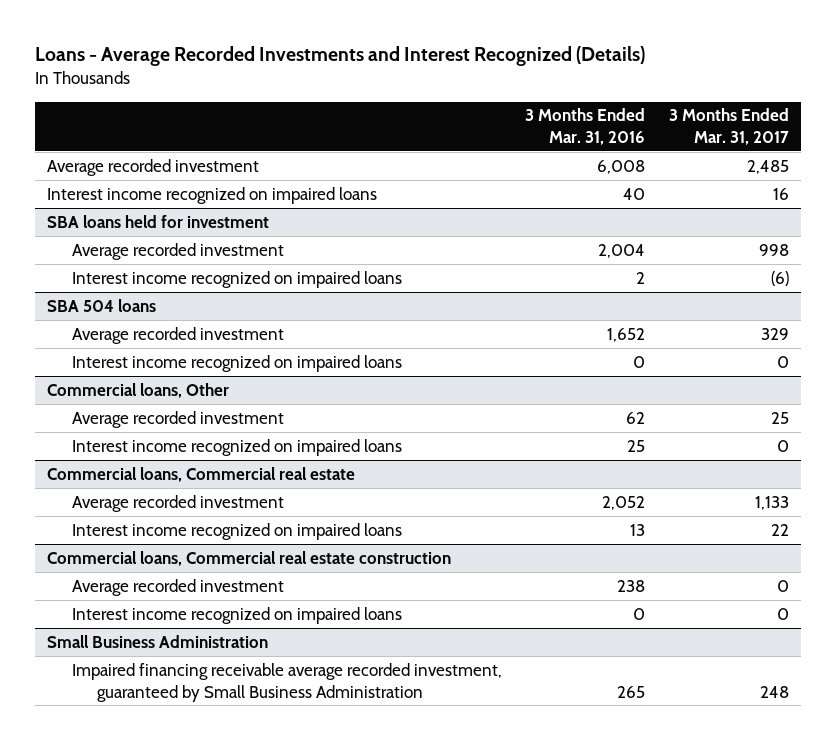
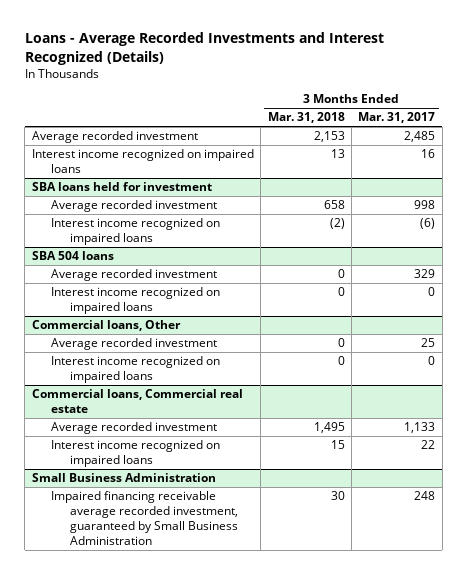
- | 3 Months Ended Mar. 31, 2016 | 3 Months Ended Mar. 31, 2017
+ | 3 Months Ended Mar. 31, 2018 | 3 Months Ended Mar. 31, 2017
- Commercial loans, Commercial real estate construction
- Average recorded investment | 238 | 0
- Interest income recognized on impaired loans | 0 | 0

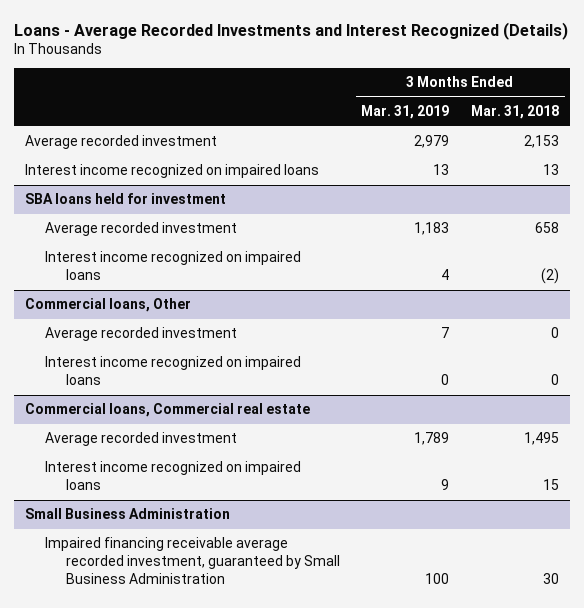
- | 3 Months Ended Mar. 31, 2018 | 3 Months Ended Mar. 31, 2017
+ | 3 Months Ended Mar. 31, 2019 | 3 Months Ended Mar. 31, 2018
- SBA 504 loans
- Average recorded investment | 0 | 329
- Interest income recognized on impaired loans | 0 | 0

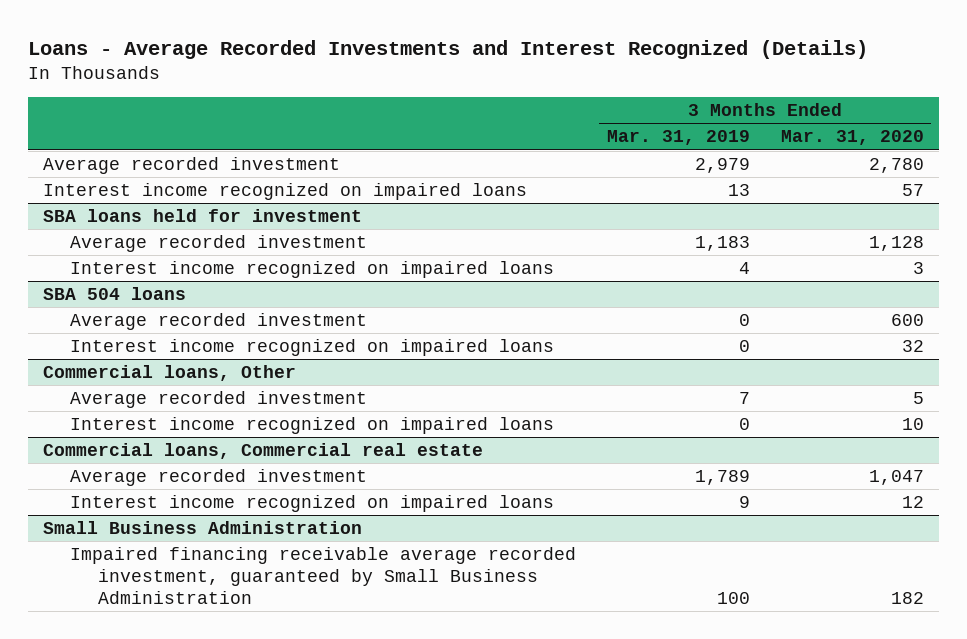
- | 3 Months Ended Mar. 31, 2019 | 3 Months Ended Mar. 31, 2018
+ | 3 Months Ended Mar. 31, 2019 | 3 Months Ended Mar. 31, 2020
+ SBA 504 loans
+ Average recorded investment | 0 | 600
+ Interest income recognized on impaired loans | 0 | 32

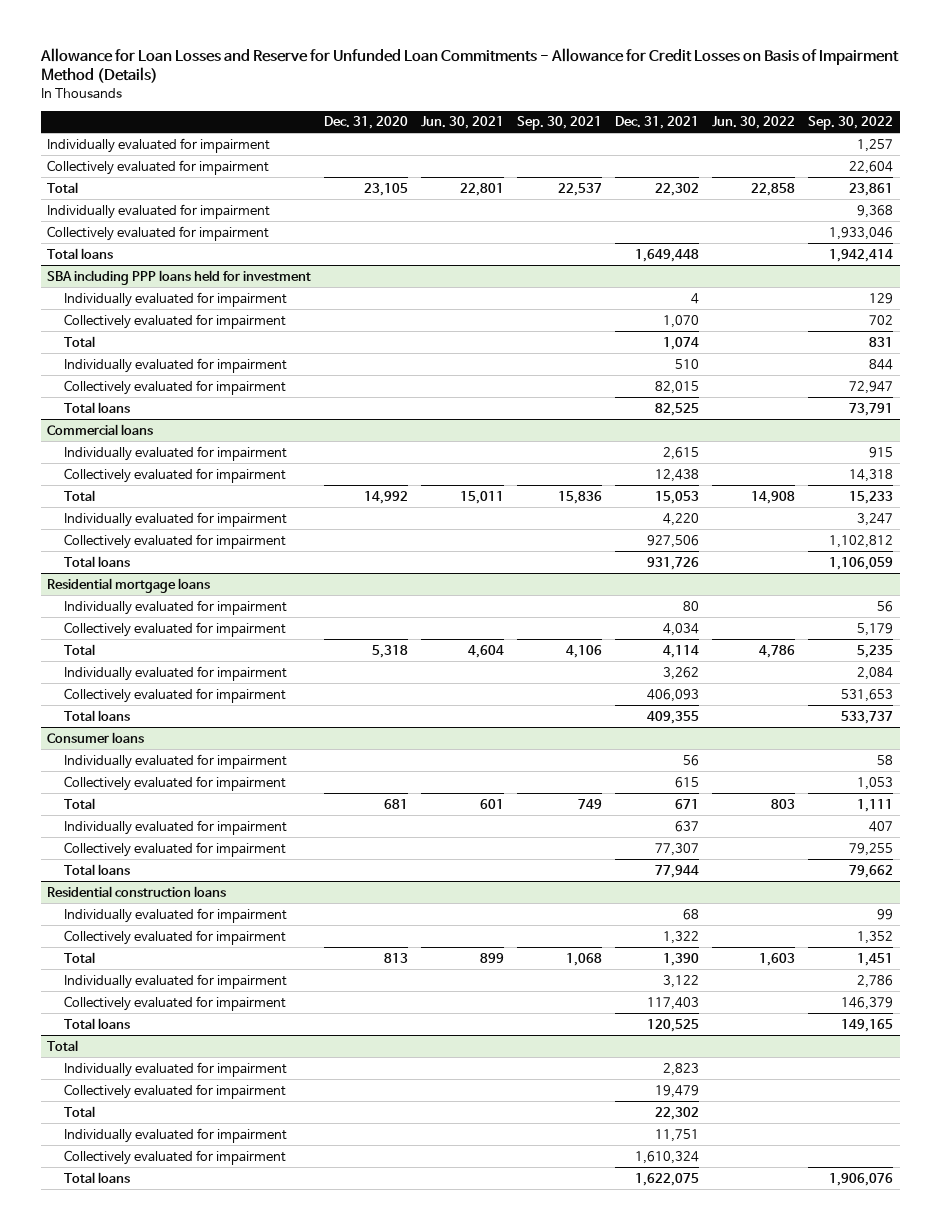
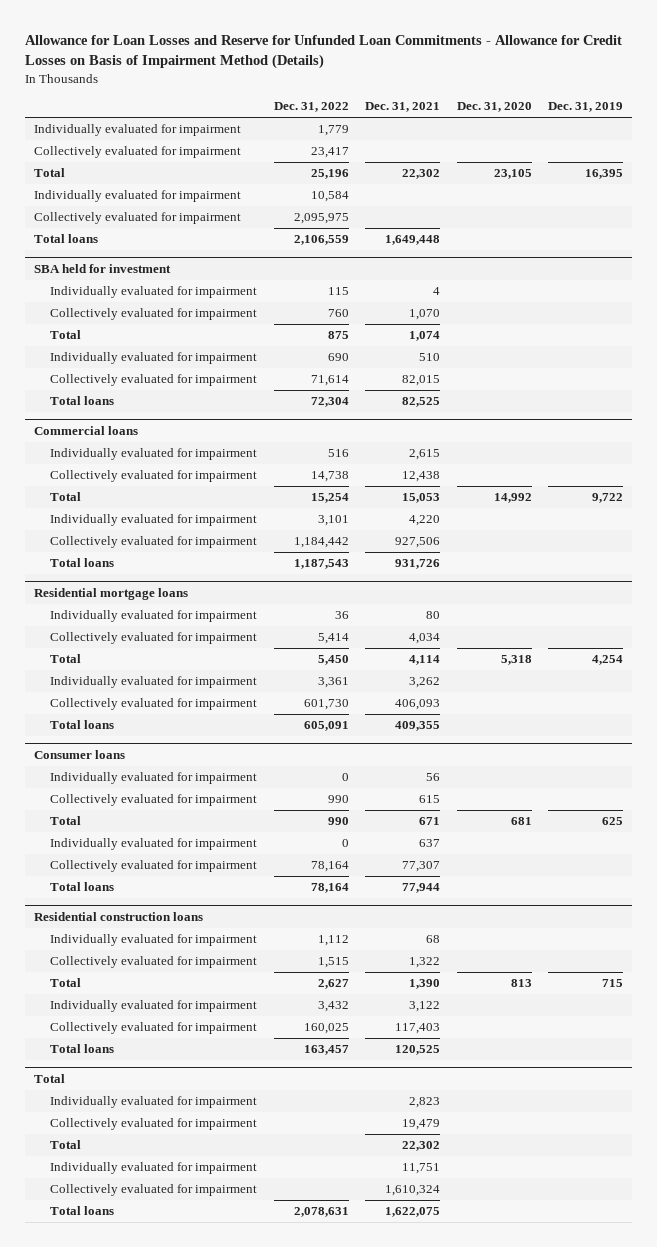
- | Dec. 31, 2020 | Jun. 30, 2021 | Sep. 30, 2021 | Dec. 31, 2021 | Jun. 30, 2022 | Sep. 30, 2022
+ | Dec. 31, 2022 | Dec. 31, 2021 | Dec. 31, 2020 | Dec. 31, 2019
- SBA including PPP loans held for investment
+ SBA held for investment

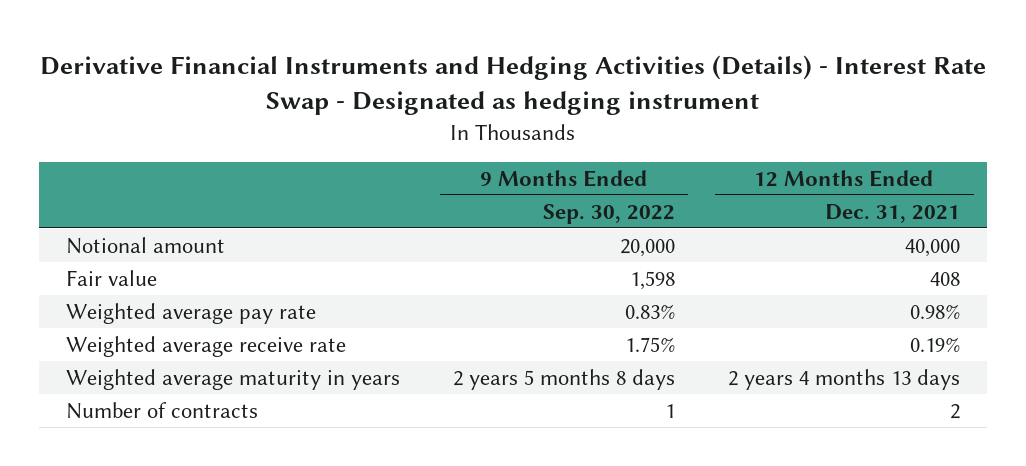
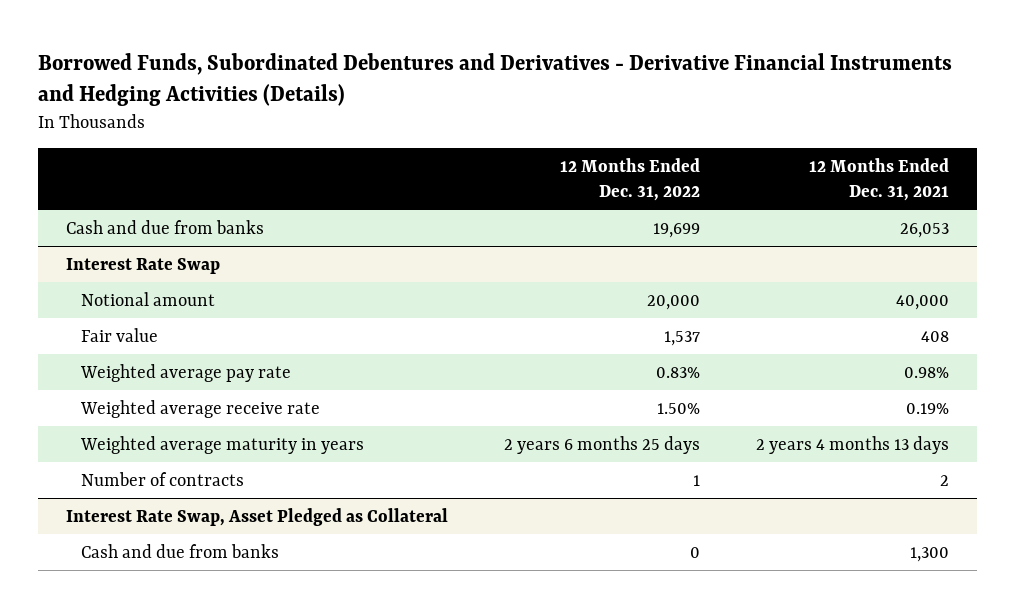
- Derivative Financial Instruments and Hedging Activities (Details) - Interest Rate Swap - Designated as hedging instrument
+ Borrowed Funds, Subordinated Debentures and Derivatives - Derivative Financial Instruments and Hedging Activities (Details)
- | 9 Months Ended Sep. 30, 2022 | 12 Months Ended Dec. 31, 2021
+ | 12 Months Ended Dec. 31, 2022 | 12 Months Ended Dec. 31, 2021
+ Cash and due from banks | 19,699 | 26,053
+ Interest Rate Swap
+ Interest Rate Swap, Asset Pledged as Collateral
+ Cash and due from banks | 0 | 1,300

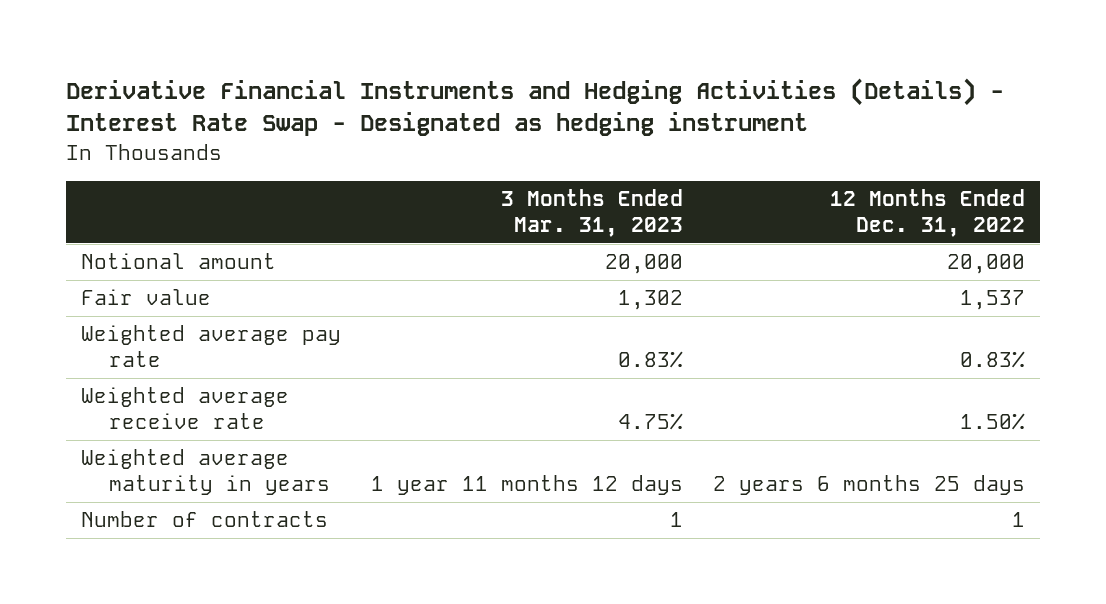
- Borrowed Funds, Subordinated Debentures and Derivatives - Derivative Financial Instruments and Hedging Activities (Details)
+ Derivative Financial Instruments and Hedging Activities (Details) - Interest Rate Swap - Designated as hedging instrument
- | 12 Months Ended Dec. 31, 2022 | 12 Months Ended Dec. 31, 2021
+ | 3 Months Ended Mar. 31, 2023 | 12 Months Ended Dec. 31, 2022
- Cash and due from banks | 19,699 | 26,053
- Interest Rate Swap
- Interest Rate Swap, Asset Pledged as Collateral
- Cash and due from banks | 0 | 1,300

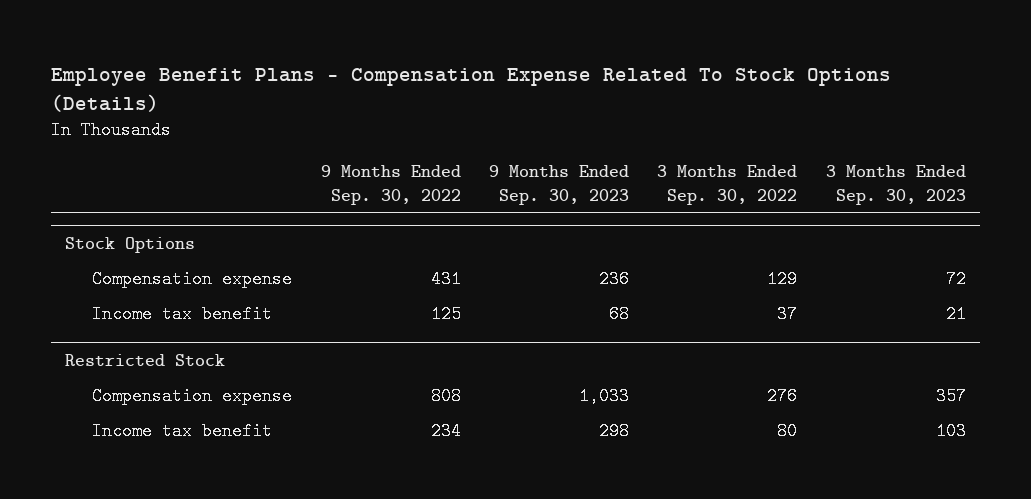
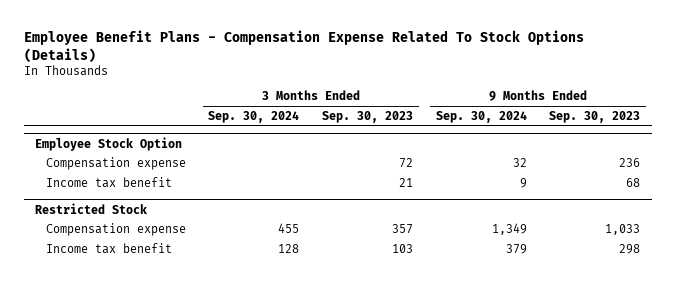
- | 9 Months Ended Sep. 30, 2022 | 9 Months Ended Sep. 30, 2023 | 3 Months Ended Sep. 30, 2022 | 3 Months Ended Sep. 30, 2023
+ | 3 Months Ended Sep. 30, 2024 | 3 Months Ended Sep. 30, 2023 | 9 Months Ended Sep. 30, 2024 | 9 Months Ended Sep. 30, 2023
- Stock Options
+ Employee Stock Option

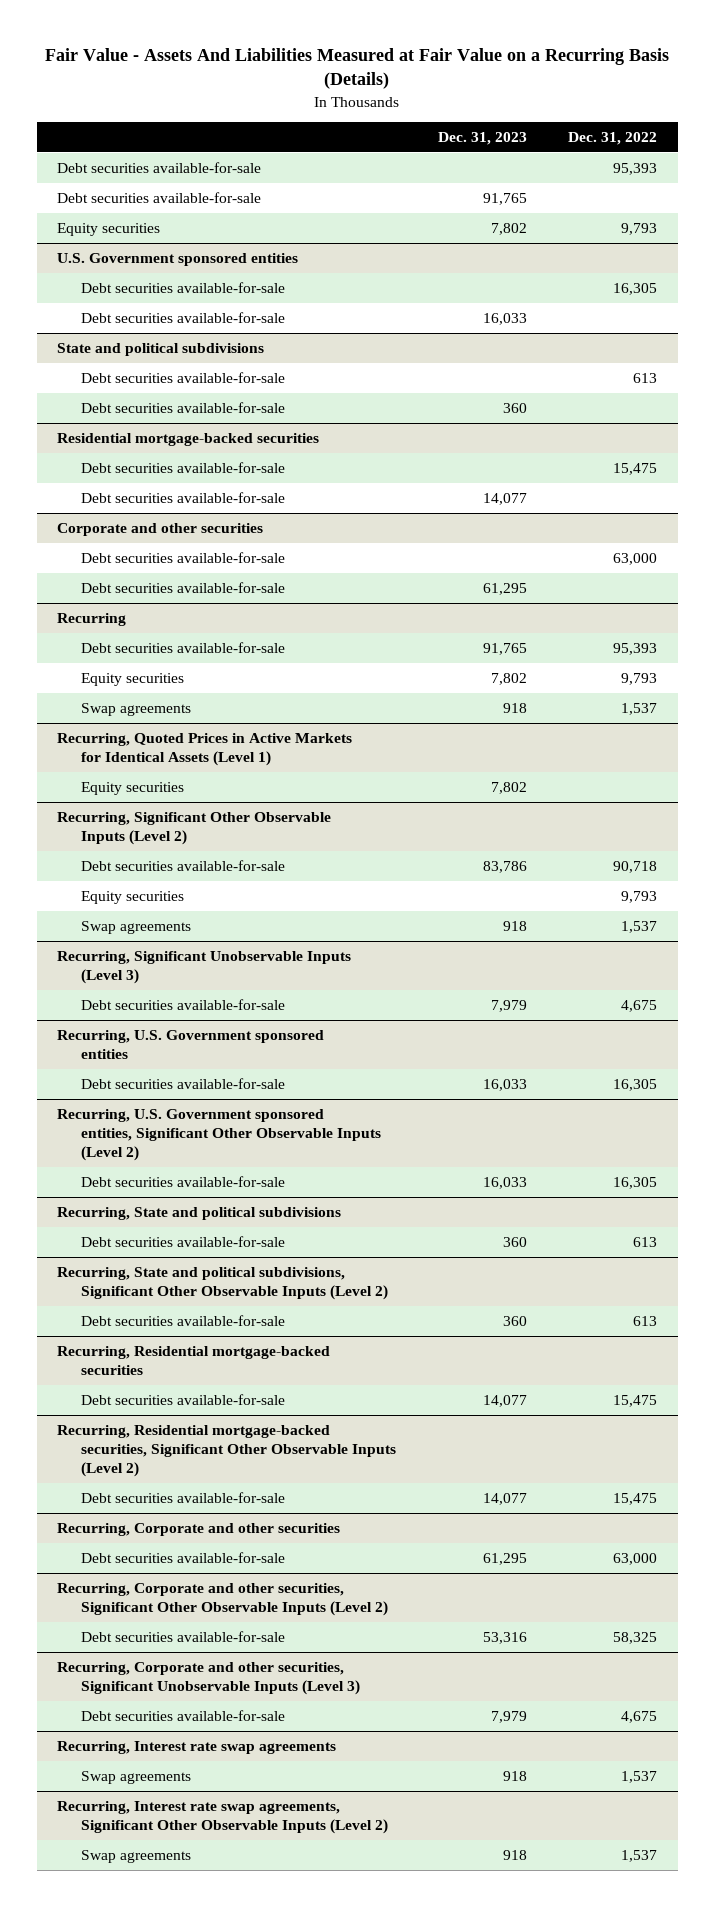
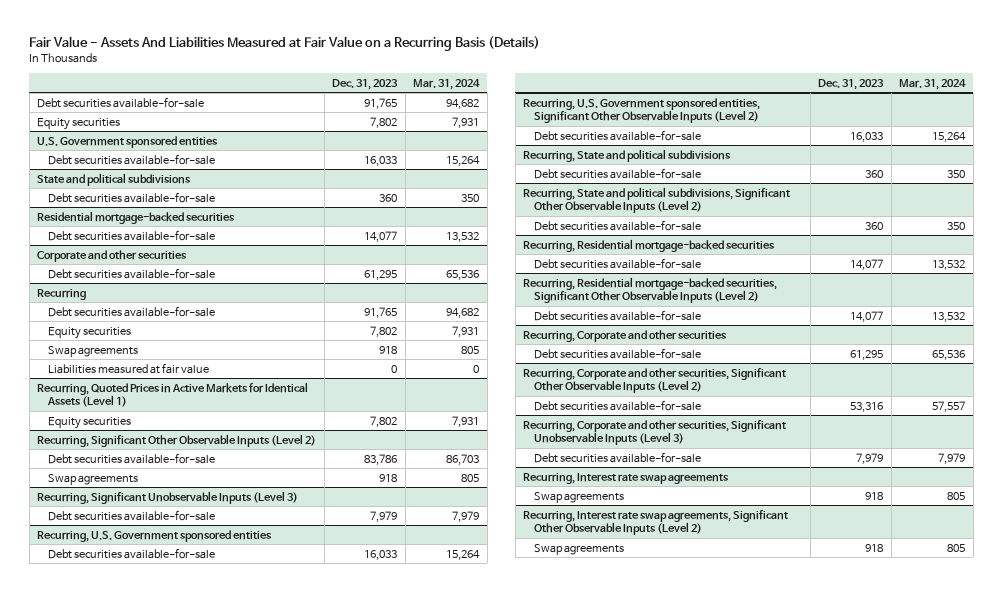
- | Dec. 31, 2023 | Dec. 31, 2022
+ | Dec. 31, 2023 | Mar. 31, 2024
- Debt securities available-for-sale | | 95,393
@ U.S. Government sponsored entities
- Debt securities available-for-sale | | 16,305
@ State and political subdivisions
- Debt securities available-for-sale | | 613
@ Residential mortgage-backed securities
- Debt securities available-for-sale | | 15,475
@ Corporate and other securities
- Debt securities available-for-sale | | 63,000
@ Recurring
+ Liabilities measured at fair value | 0 | 0
@ Recurring, Significant Other Observable Inputs (Level 2)
- Equity securities | | 9,793

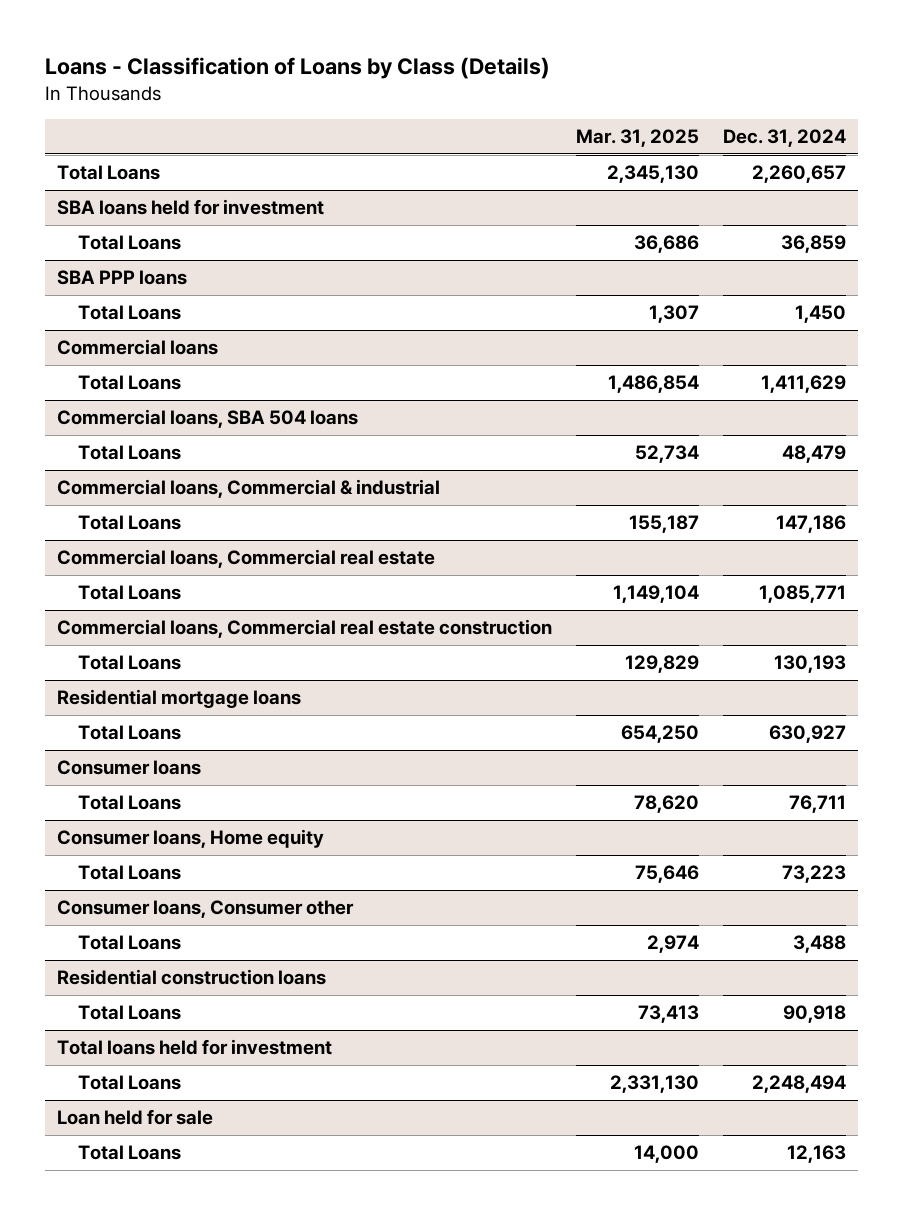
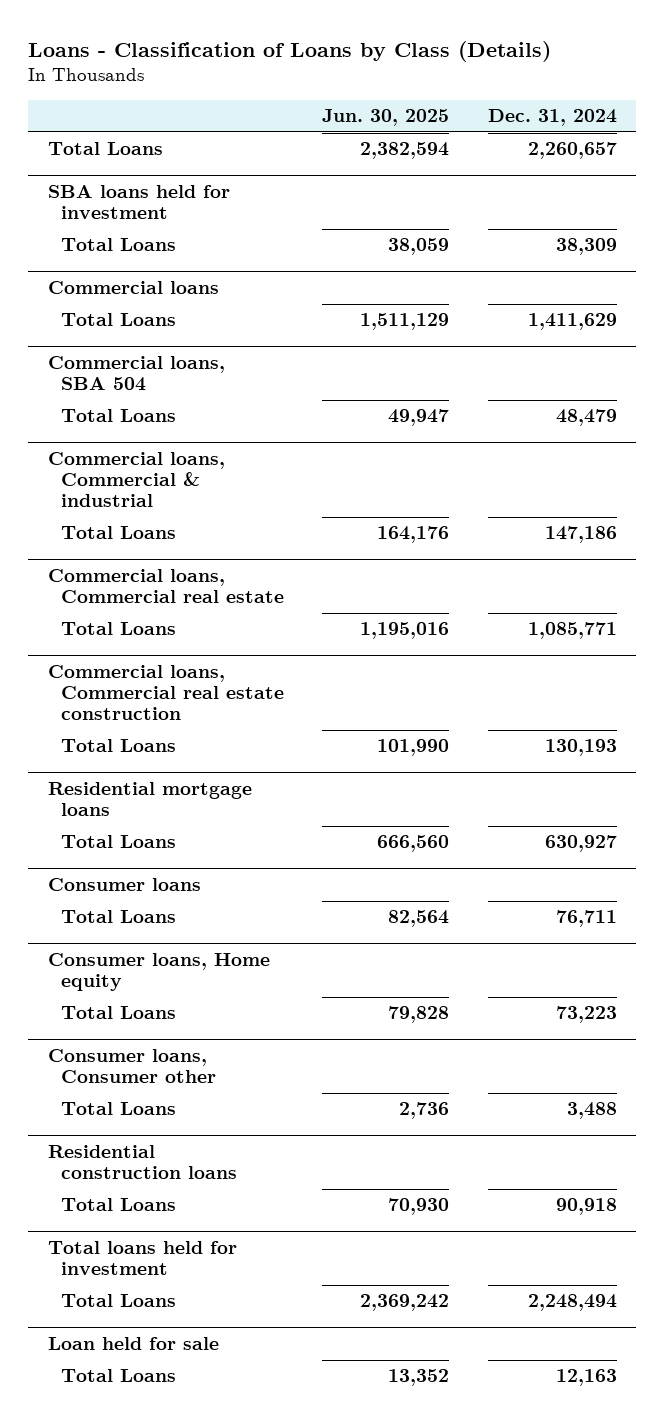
- | Mar. 31, 2025 | Dec. 31, 2024
+ | Jun. 30, 2025 | Dec. 31, 2024
@ SBA loans held for investment
- Total Loans | 36,686 | 36,859
- SBA PPP loans
- Total Loans | 1,307 | 1,450
@ SBA loans held for investment
+ Total Loans | 38,059 | 38,309
- Commercial loans, SBA 504 loans
+ Commercial loans, SBA 504

